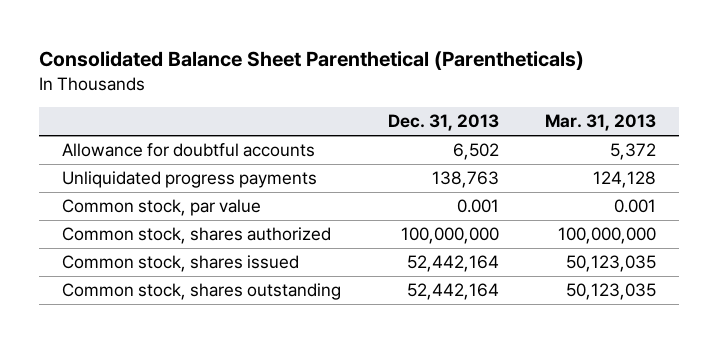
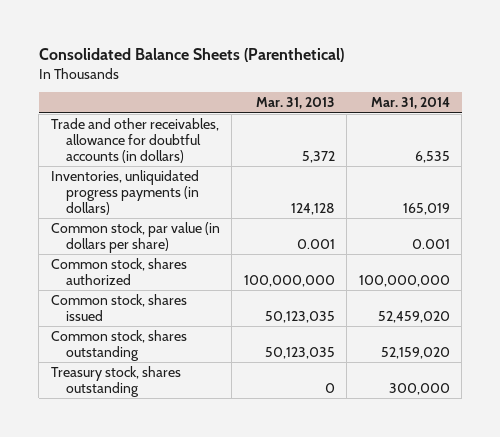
- Consolidated Balance Sheet Parenthetical (Parentheticals)
+ Consolidated Balance Sheets (Parenthetical)
- | Dec. 31, 2013 | Mar. 31, 2013
+ | Mar. 31, 2013 | Mar. 31, 2014
- Allowance for doubtful accounts | 6,502 | 5,372
- Unliquidated progress payments | 138,763 | 124,128
- Common stock, par value | 0.001 | 0.001
+ Trade and other receivables, allowance for doubtful accounts (in dollars) | 5,372 | 6,535
+ Inventories, unliquidated progress payments (in dollars) | 124,128 | 165,019
+ Common stock, par value (in dollars per share) | 0.001 | 0.001
+ Treasury stock, shares outstanding | 0 | 300,000

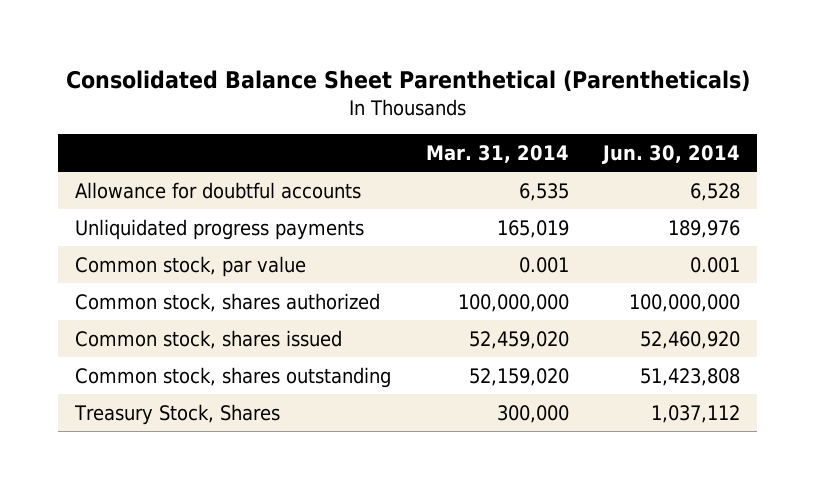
- Consolidated Balance Sheets (Parenthetical)
+ Consolidated Balance Sheet Parenthetical (Parentheticals)
- | Mar. 31, 2013 | Mar. 31, 2014
+ | Mar. 31, 2014 | Jun. 30, 2014
- Trade and other receivables, allowance for doubtful accounts (in dollars) | 5,372 | 6,535
- Inventories, unliquidated progress payments (in dollars) | 124,128 | 165,019
- Common stock, par value (in dollars per share) | 0.001 | 0.001
+ Allowance for doubtful accounts | 6,535 | 6,528
+ Unliquidated progress payments | 165,019 | 189,976
+ Common stock, par value | 0.001 | 0.001
- Treasury stock, shares outstanding | 0 | 300,000
+ Treasury Stock, Shares | 300,000 | 1,037,112

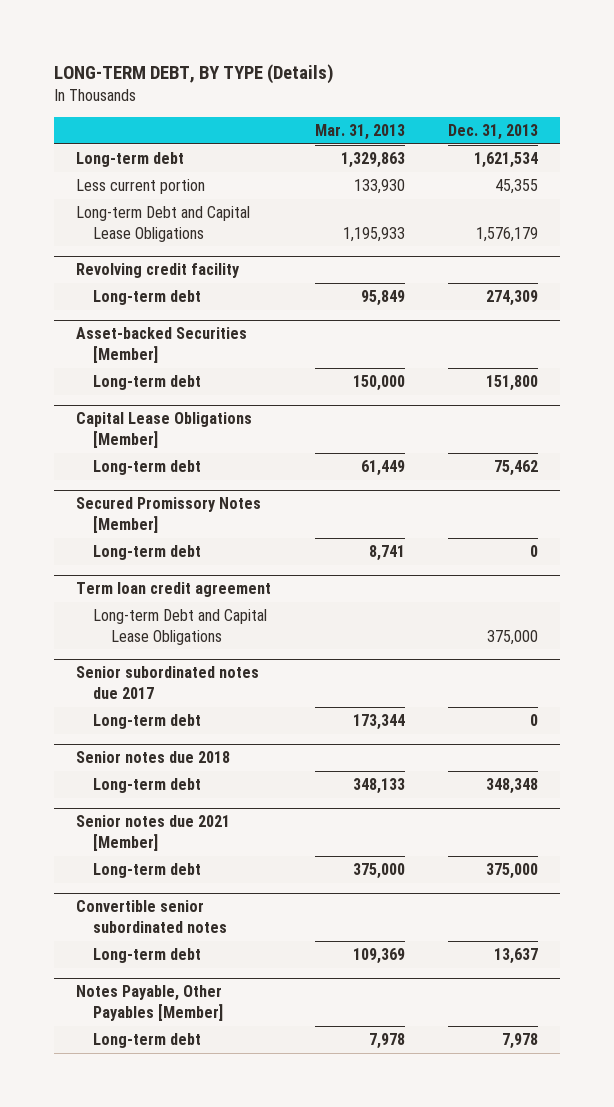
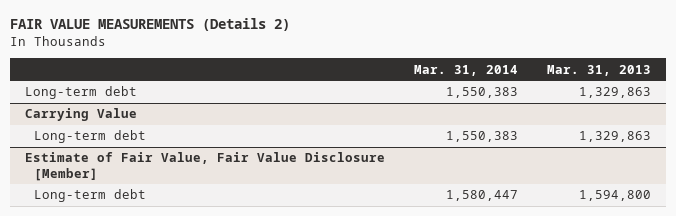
- LONG-TERM DEBT, BY TYPE (Details)
+ FAIR VALUE MEASUREMENTS (Details 2)
- | Mar. 31, 2013 | Dec. 31, 2013
+ | Mar. 31, 2014 | Mar. 31, 2013
- Less current portion | 133,930 | 45,355
- Long-term Debt and Capital Lease Obligations | 1,195,933 | 1,576,179
- Revolving credit facility
- Long-term debt | 95,849 | 274,309
- Asset-backed Securities [Member]
- Long-term debt | 150,000 | 151,800
- Capital Lease Obligations [Member]
- Long-term debt | 61,449 | 75,462
- Secured Promissory Notes [Member]
- Long-term debt | 8,741 | 0
- Term loan credit agreement
- Long-term Debt and Capital Lease Obligations | | 375,000
- Senior subordinated notes due 2017
- Long-term debt | 173,344 | 0
- Senior notes due 2018
- Long-term debt | 348,133 | 348,348
- Senior notes due 2021 [Member]
- Long-term debt | 375,000 | 375,000
- Convertible senior subordinated notes
- Long-term debt | 109,369 | 13,637
- Notes Payable, Other Payables [Member]
- Long-term debt | 7,978 | 7,978
+ Carrying Value
+ Long-term debt | 1,550,383 | 1,329,863
+ Estimate of Fair Value, Fair Value Disclosure [Member]
+ Long-term debt | 1,580,447 | 1,594,800

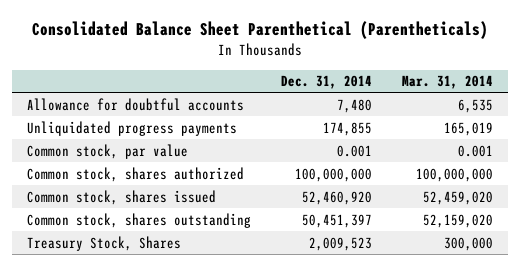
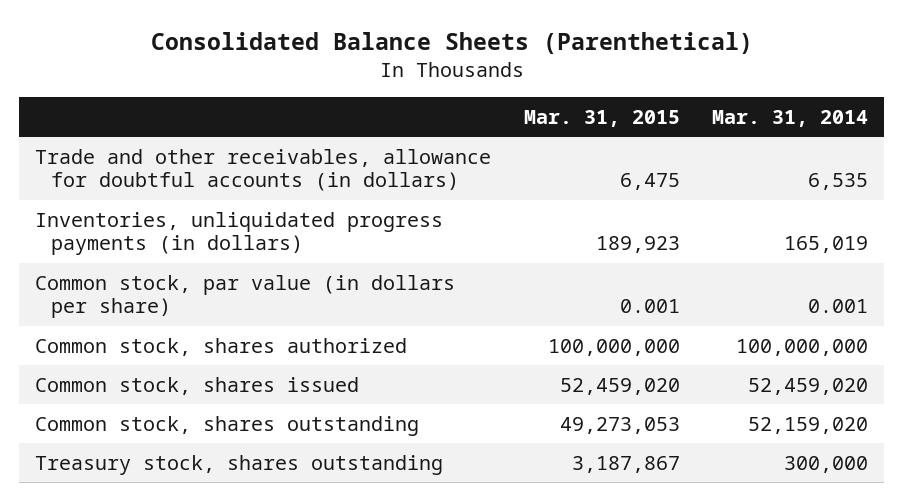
- Consolidated Balance Sheet Parenthetical (Parentheticals)
+ Consolidated Balance Sheets (Parenthetical)
- | Dec. 31, 2014 | Mar. 31, 2014
+ | Mar. 31, 2015 | Mar. 31, 2014
- Allowance for doubtful accounts | 7,480 | 6,535
- Unliquidated progress payments | 174,855 | 165,019
- Common stock, par value | 0.001 | 0.001
+ Trade and other receivables, allowance for doubtful accounts (in dollars) | 6,475 | 6,535
+ Inventories, unliquidated progress payments (in dollars) | 189,923 | 165,019
+ Common stock, par value (in dollars per share) | 0.001 | 0.001
- Treasury Stock, Shares | 2,009,523 | 300,000
+ Treasury stock, shares outstanding | 3,187,867 | 300,000

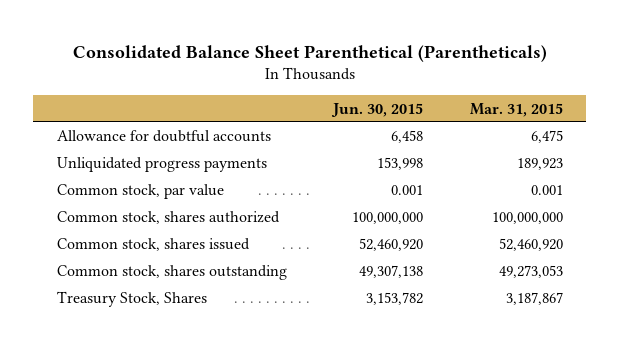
- Consolidated Balance Sheets (Parenthetical)
+ Consolidated Balance Sheet Parenthetical (Parentheticals)
- | Mar. 31, 2015 | Mar. 31, 2014
+ | Jun. 30, 2015 | Mar. 31, 2015
- Trade and other receivables, allowance for doubtful accounts (in dollars) | 6,475 | 6,535
- Inventories, unliquidated progress payments (in dollars) | 189,923 | 165,019
- Common stock, par value (in dollars per share) | 0.001 | 0.001
+ Allowance for doubtful accounts | 6,458 | 6,475
+ Unliquidated progress payments | 153,998 | 189,923
+ Common stock, par value | 0.001 | 0.001
- Common stock, shares issued | 52,459,020 | 52,459,020
+ Common stock, shares issued | 52,460,920 | 52,460,920
- Treasury stock, shares outstanding | 3,187,867 | 300,000
+ Treasury Stock, Shares | 3,153,782 | 3,187,867

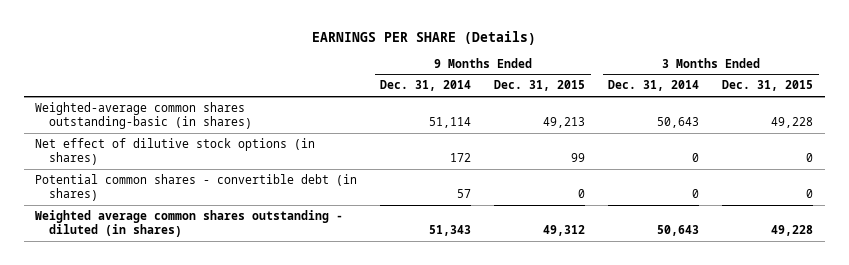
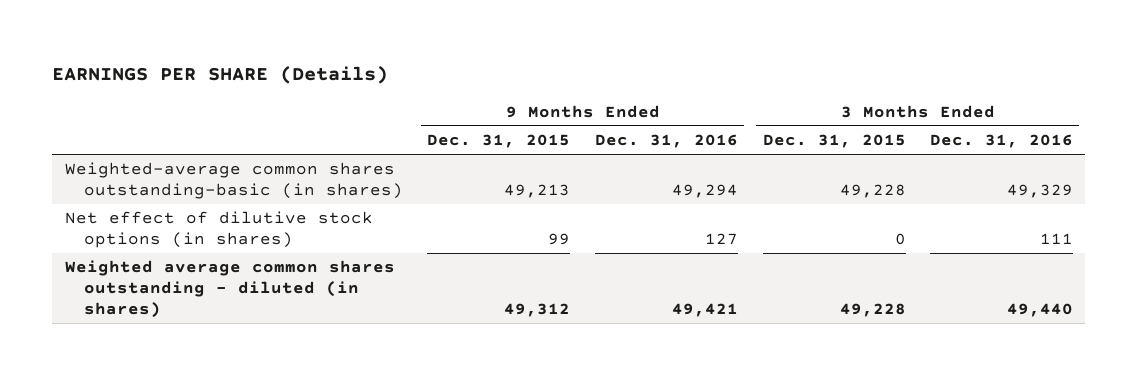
- | 9 Months Ended Dec. 31, 2014 | 9 Months Ended Dec. 31, 2015 | 3 Months Ended Dec. 31, 2014 | 3 Months Ended Dec. 31, 2015
+ | 9 Months Ended Dec. 31, 2015 | 9 Months Ended Dec. 31, 2016 | 3 Months Ended Dec. 31, 2015 | 3 Months Ended Dec. 31, 2016
- Potential common shares - convertible debt (in shares) | 57 | 0 | 0 | 0

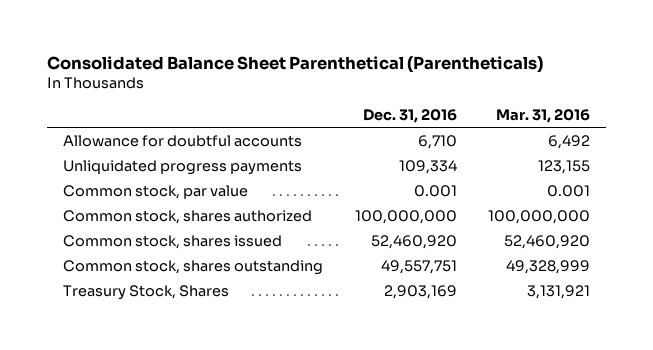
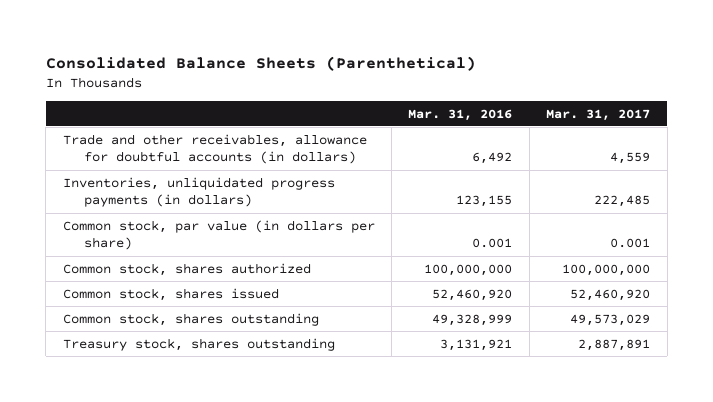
- Consolidated Balance Sheet Parenthetical (Parentheticals)
+ Consolidated Balance Sheets (Parenthetical)
- | Dec. 31, 2016 | Mar. 31, 2016
+ | Mar. 31, 2016 | Mar. 31, 2017
- Allowance for doubtful accounts | 6,710 | 6,492
- Unliquidated progress payments | 109,334 | 123,155
- Common stock, par value | 0.001 | 0.001
+ Trade and other receivables, allowance for doubtful accounts (in dollars) | 6,492 | 4,559
+ Inventories, unliquidated progress payments (in dollars) | 123,155 | 222,485
+ Common stock, par value (in dollars per share) | 0.001 | 0.001
- Treasury Stock, Shares | 2,903,169 | 3,131,921
+ Treasury stock, shares outstanding | 3,131,921 | 2,887,891

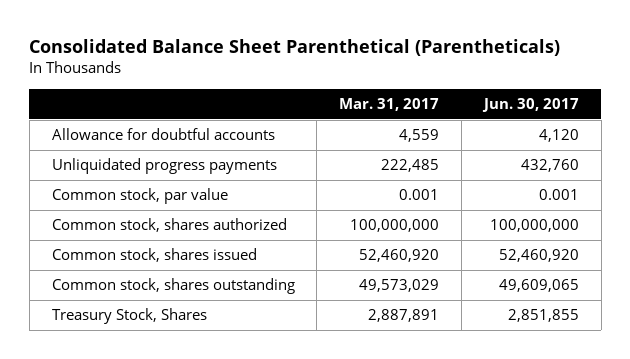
- Consolidated Balance Sheets (Parenthetical)
+ Consolidated Balance Sheet Parenthetical (Parentheticals)
- | Mar. 31, 2016 | Mar. 31, 2017
+ | Mar. 31, 2017 | Jun. 30, 2017
- Trade and other receivables, allowance for doubtful accounts (in dollars) | 6,492 | 4,559
- Inventories, unliquidated progress payments (in dollars) | 123,155 | 222,485
- Common stock, par value (in dollars per share) | 0.001 | 0.001
+ Allowance for doubtful accounts | 4,559 | 4,120
+ Unliquidated progress payments | 222,485 | 432,760
+ Common stock, par value | 0.001 | 0.001
- Treasury stock, shares outstanding | 3,131,921 | 2,887,891
+ Treasury Stock, Shares | 2,887,891 | 2,851,855

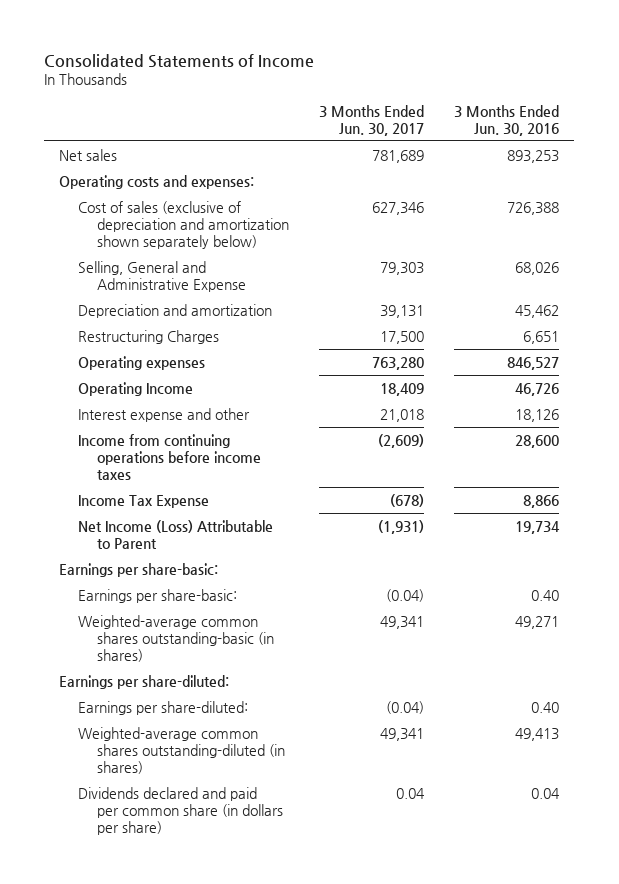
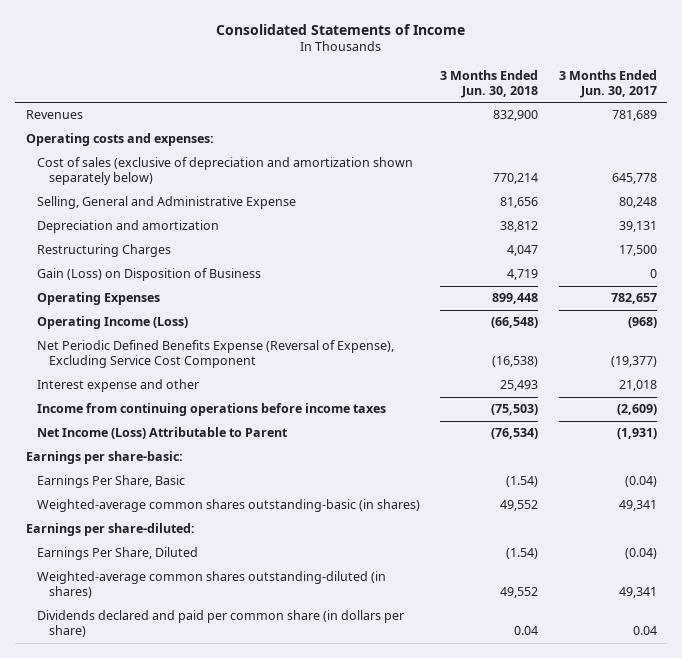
- | 3 Months Ended Jun. 30, 2017 | 3 Months Ended Jun. 30, 2016
+ | 3 Months Ended Jun. 30, 2018 | 3 Months Ended Jun. 30, 2017
- Net sales | 781,689 | 893,253
+ Revenues | 832,900 | 781,689
- Cost of sales (exclusive of depreciation and amortization shown separately below) | 627,346 | 726,388
- Selling, General and Administrative Expense | 79,303 | 68,026
+ Cost of sales (exclusive of depreciation and amortization shown separately below) | 770,214 | 645,778
+ Selling, General and Administrative Expense | 81,656 | 80,248
- Operating expenses | 763,280 | 846,527
- Operating Income | 18,409 | 46,726
+ Gain (Loss) on Disposition of Business | 4,719 | 0
+ Operating Expenses | 899,448 | 782,657
+ Operating Income (Loss) | (66,548) | (968)
+ Net Periodic Defined Benefits Expense (Reversal of Expense), Excluding Service Cost Component | (16,538) | (19,377)
- Income Tax Expense | (678) | 8,866
- Earnings per share-basic: | (0.04) | 0.40
+ Earnings Per Share, Basic | (1.54) | (0.04)
- Earnings per share-diluted: | (0.04) | 0.40
+ Earnings Per Share, Diluted | (1.54) | (0.04)

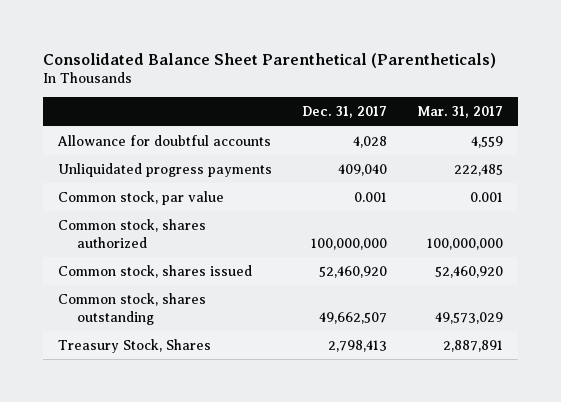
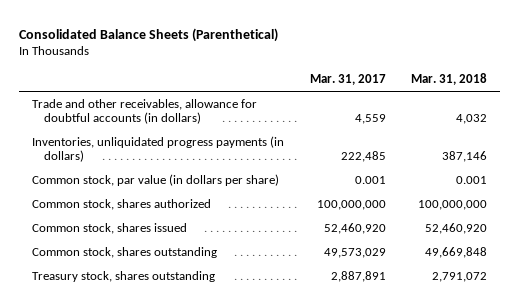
- Consolidated Balance Sheet Parenthetical (Parentheticals)
+ Consolidated Balance Sheets (Parenthetical)
- | Dec. 31, 2017 | Mar. 31, 2017
+ | Mar. 31, 2017 | Mar. 31, 2018
- Allowance for doubtful accounts | 4,028 | 4,559
- Unliquidated progress payments | 409,040 | 222,485
- Common stock, par value | 0.001 | 0.001
+ Trade and other receivables, allowance for doubtful accounts (in dollars) | 4,559 | 4,032
+ Inventories, unliquidated progress payments (in dollars) | 222,485 | 387,146
+ Common stock, par value (in dollars per share) | 0.001 | 0.001
- Treasury Stock, Shares | 2,798,413 | 2,887,891
+ Treasury stock, shares outstanding | 2,887,891 | 2,791,072

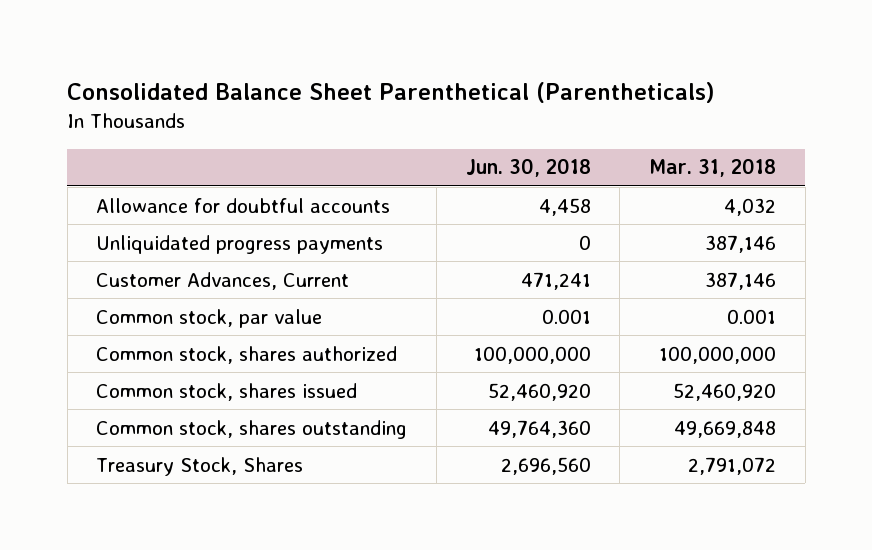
- Consolidated Balance Sheets (Parenthetical)
+ Consolidated Balance Sheet Parenthetical (Parentheticals)
- | Mar. 31, 2017 | Mar. 31, 2018
+ | Jun. 30, 2018 | Mar. 31, 2018
- Trade and other receivables, allowance for doubtful accounts (in dollars) | 4,559 | 4,032
- Inventories, unliquidated progress payments (in dollars) | 222,485 | 387,146
- Common stock, par value (in dollars per share) | 0.001 | 0.001
+ Allowance for doubtful accounts | 4,458 | 4,032
+ Unliquidated progress payments | 0 | 387,146
+ Customer Advances, Current | 471,241 | 387,146
+ Common stock, par value | 0.001 | 0.001
- Treasury stock, shares outstanding | 2,887,891 | 2,791,072
+ Treasury Stock, Shares | 2,696,560 | 2,791,072

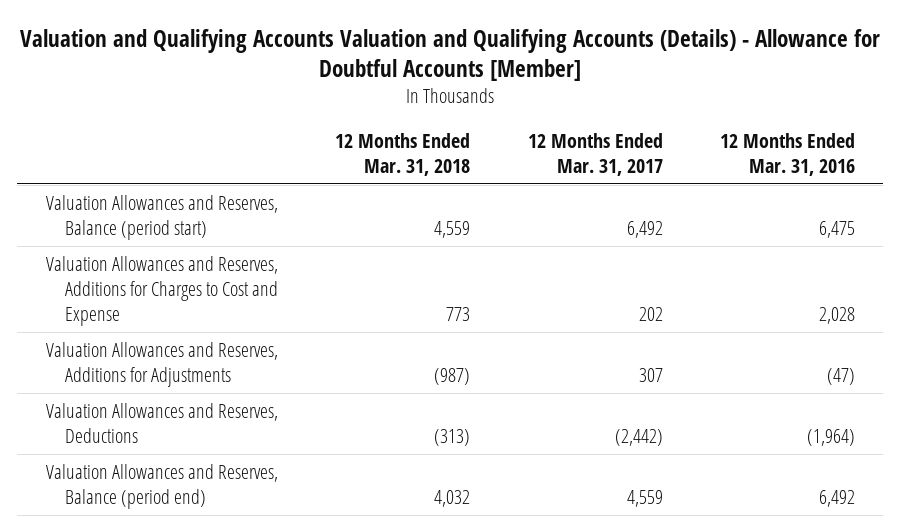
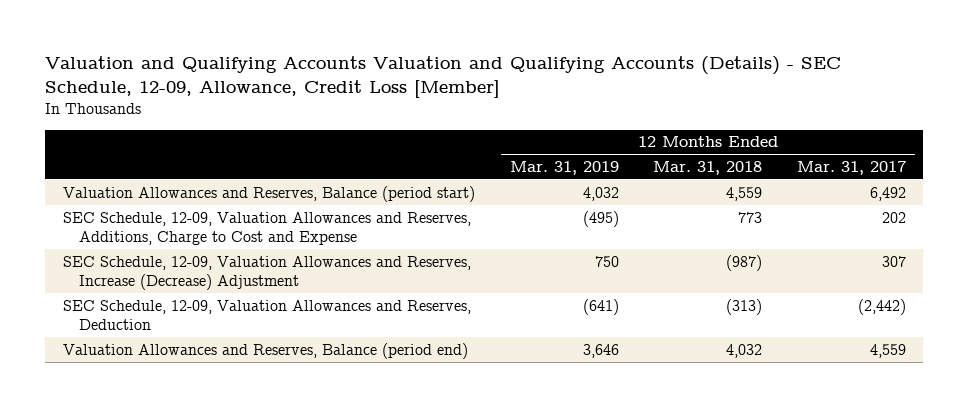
- Valuation and Qualifying Accounts Valuation and Qualifying Accounts (Details) - Allowance for Doubtful Accounts [Member]
+ Valuation and Qualifying Accounts Valuation and Qualifying Accounts (Details) - SEC Schedule, 12-09, Allowance, Credit Loss [Member]
- | 12 Months Ended Mar. 31, 2018 | 12 Months Ended Mar. 31, 2017 | 12 Months Ended Mar. 31, 2016
+ | 12 Months Ended Mar. 31, 2019 | 12 Months Ended Mar. 31, 2018 | 12 Months Ended Mar. 31, 2017
- Valuation Allowances and Reserves, Additions for Charges to Cost and Expense | 773 | 202 | 2,028
- Valuation Allowances and Reserves, Additions for Adjustments | (987) | 307 | (47)
- Valuation Allowances and Reserves, Deductions | (313) | (2,442) | (1,964)
+ SEC Schedule, 12-09, Valuation Allowances and Reserves, Additions, Charge to Cost and Expense | (495) | 773 | 202
+ SEC Schedule, 12-09, Valuation Allowances and Reserves, Increase (Decrease) Adjustment | 750 | (987) | 307
+ SEC Schedule, 12-09, Valuation Allowances and Reserves, Deduction | (641) | (313) | (2,442)

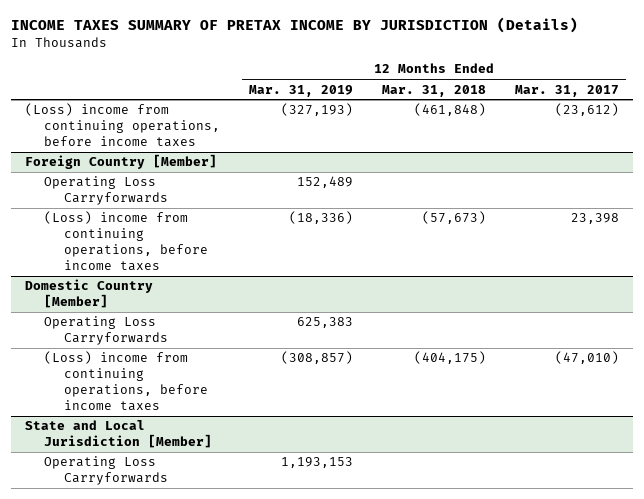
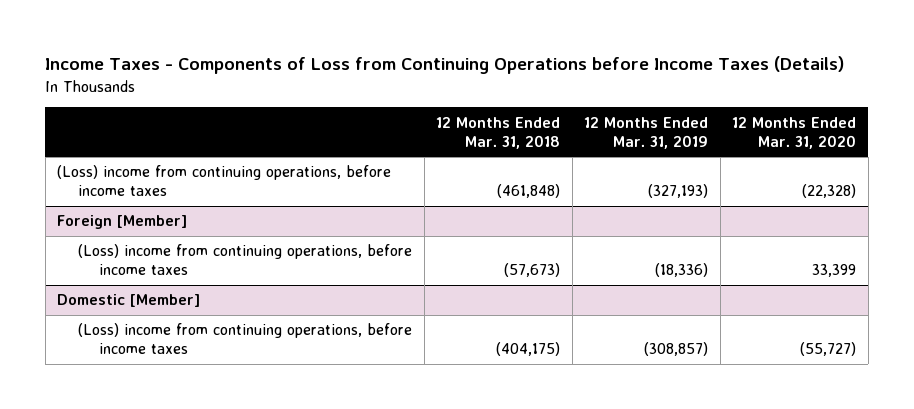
- INCOME TAXES SUMMARY OF PRETAX INCOME BY JURISDICTION (Details)
+ Income Taxes - Components of Loss from Continuing Operations before Income Taxes (Details)
- | 12 Months Ended Mar. 31, 2019 | 12 Months Ended Mar. 31, 2018 | 12 Months Ended Mar. 31, 2017
+ | 12 Months Ended Mar. 31, 2018 | 12 Months Ended Mar. 31, 2019 | 12 Months Ended Mar. 31, 2020
- Foreign Country [Member]
- Operating Loss Carryforwards | 152,489 | |
+ Foreign [Member]
- Domestic Country [Member]
- Operating Loss Carryforwards | 625,383 | |
+ Domestic [Member]
- State and Local Jurisdiction [Member]
- Operating Loss Carryforwards | 1,193,153 | |

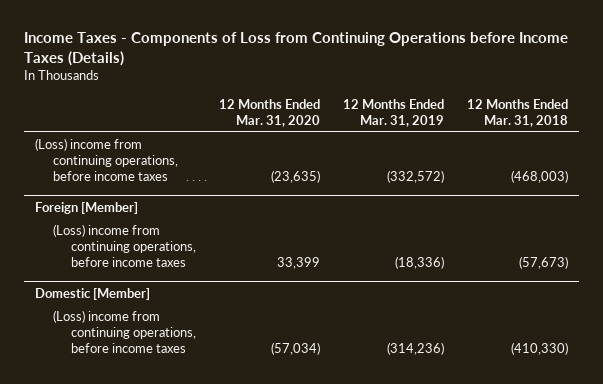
- | 12 Months Ended Mar. 31, 2018 | 12 Months Ended Mar. 31, 2019 | 12 Months Ended Mar. 31, 2020
+ | 12 Months Ended Mar. 31, 2020 | 12 Months Ended Mar. 31, 2019 | 12 Months Ended Mar. 31, 2018
- (Loss) income from continuing operations, before income taxes | (461,848) | (327,193) | (22,328)
+ (Loss) income from continuing operations, before income taxes | (23,635) | (332,572) | (468,003)
@ Domestic [Member]
- (Loss) income from continuing operations, before income taxes | (404,175) | (308,857) | (55,727)
+ (Loss) income from continuing operations, before income taxes | (57,034) | (314,236) | (410,330)

